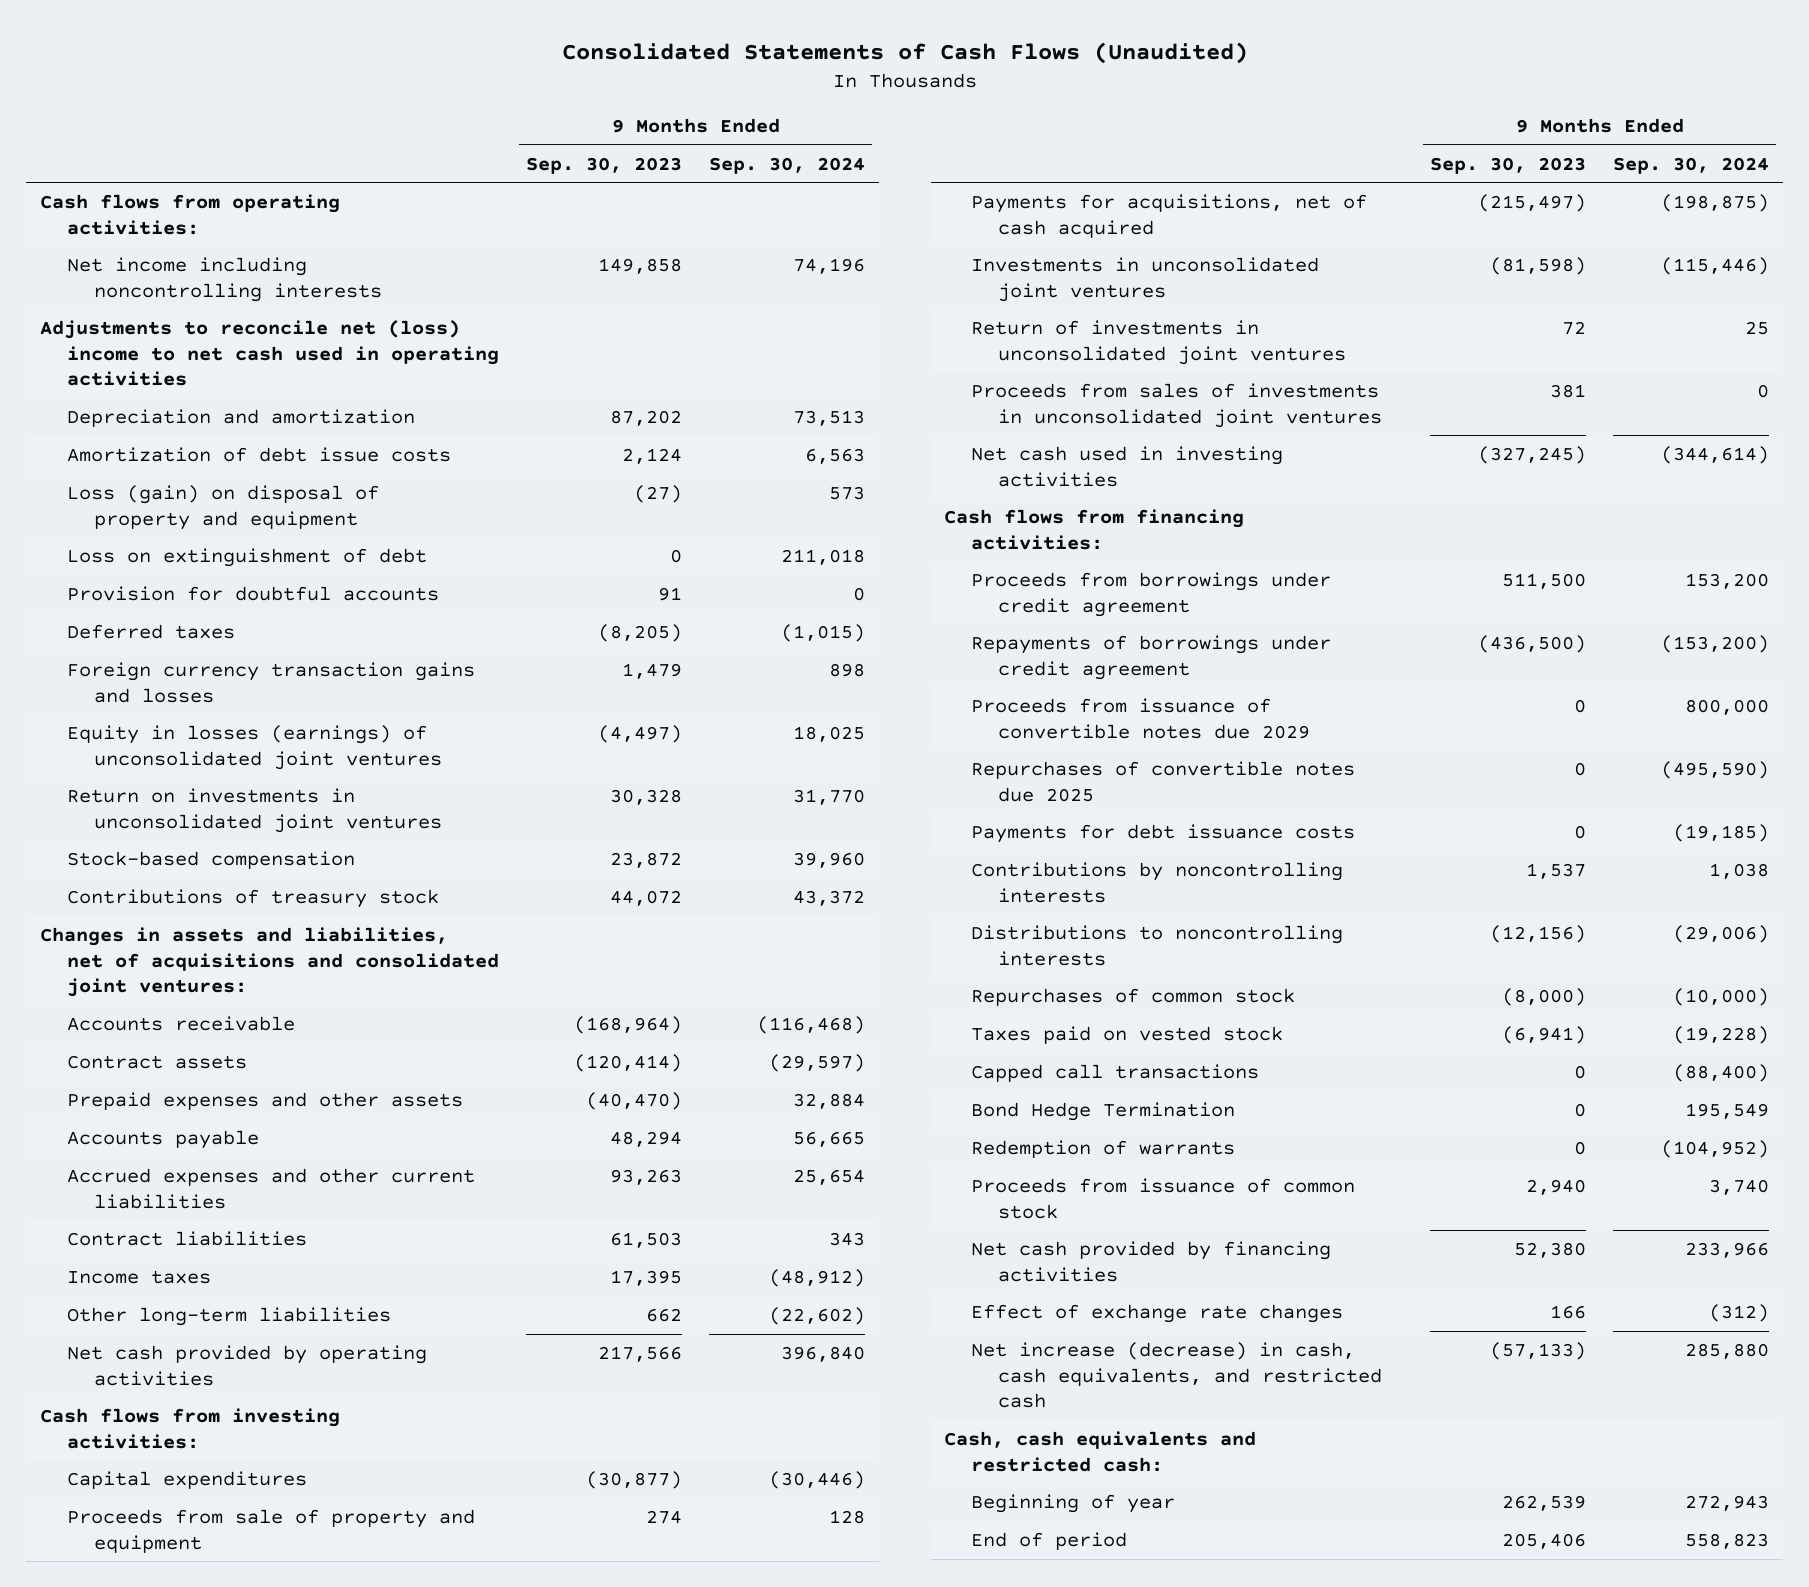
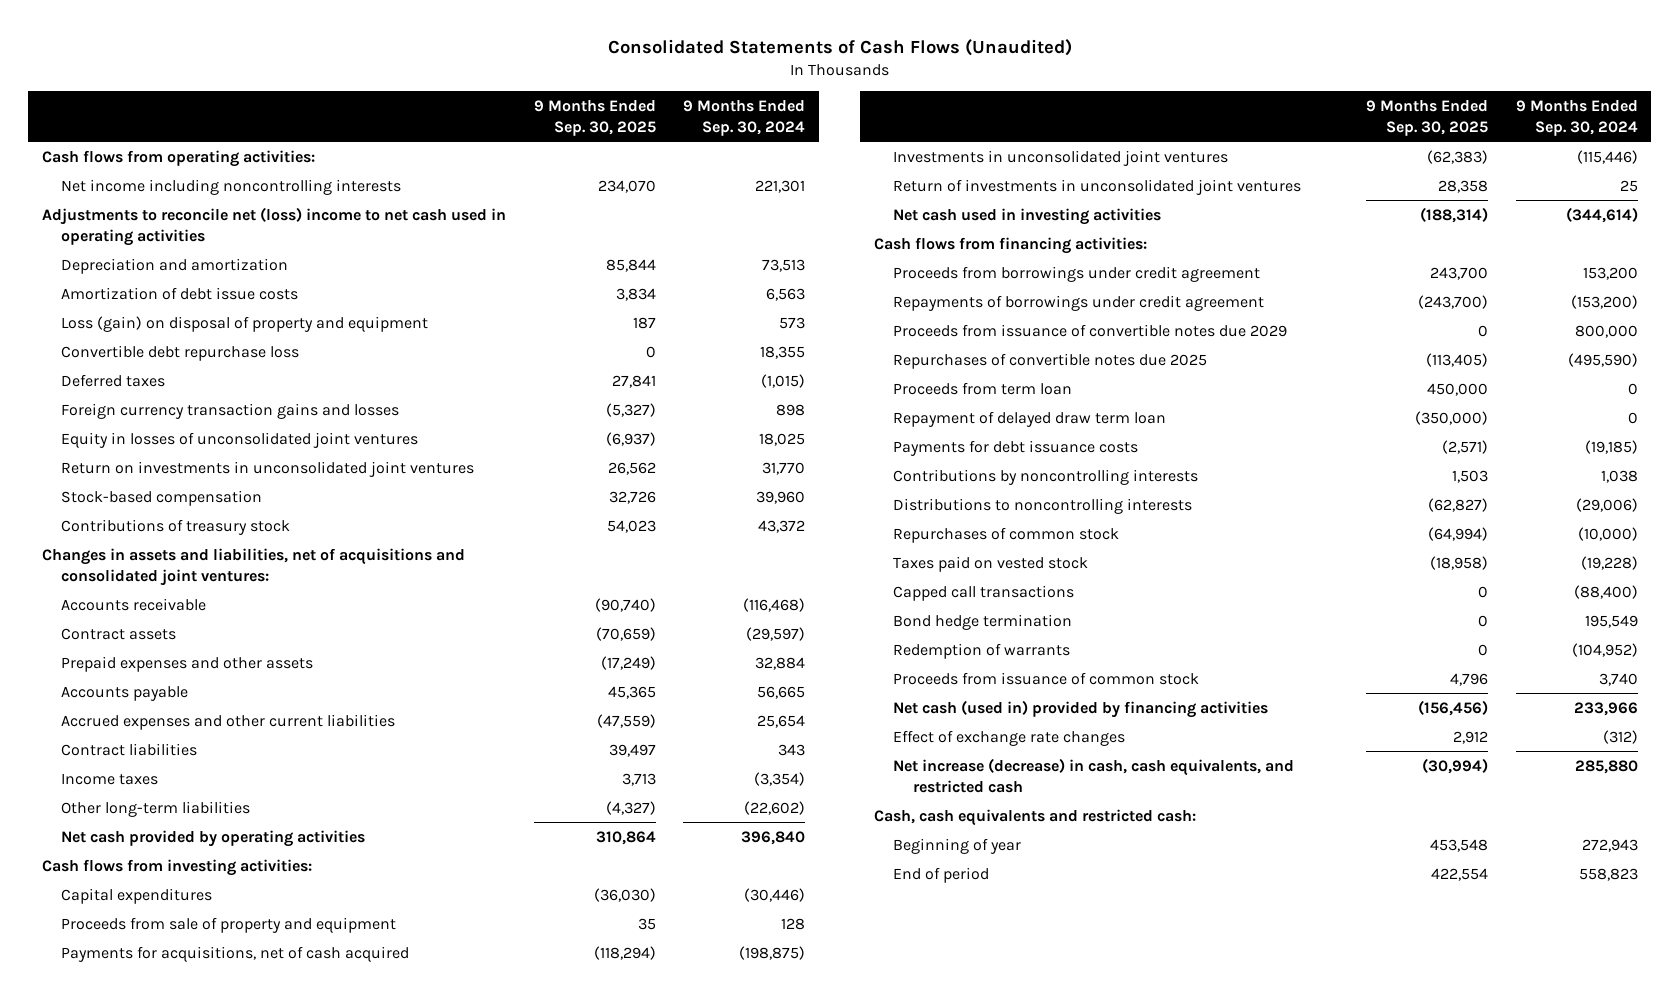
- | 9 Months Ended Sep. 30, 2023 | 9 Months Ended Sep. 30, 2024
+ | 9 Months Ended Sep. 30, 2025 | 9 Months Ended Sep. 30, 2024
- Net income including noncontrolling interests | 149,858 | 74,196
+ Net income including noncontrolling interests | 234,070 | 221,301
- Loss on extinguishment of debt | 0 | 211,018
- Provision for doubtful accounts | 91 | 0
+ Convertible debt repurchase loss | 0 | 18,355
- Equity in losses (earnings) of unconsolidated joint ventures | (4,497) | 18,025
+ Equity in losses of unconsolidated joint ventures | (6,937) | 18,025
- Income taxes | 17,395 | (48,912)
+ Income taxes | 3,713 | (3,354)
- Proceeds from sales of investments in unconsolidated joint ventures | 381 | 0
+ Proceeds from term loan | 450,000 | 0
+ Repayment of delayed draw term loan | (350,000) | 0
- Bond Hedge Termination | 0 | 195,549
+ Bond hedge termination | 0 | 195,549
- Net cash provided by financing activities | 52,380 | 233,966
+ Net cash (used in) provided by financing activities | (156,456) | 233,966

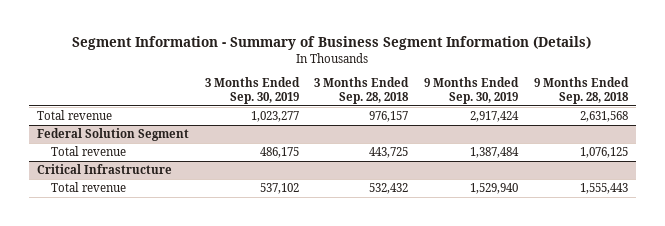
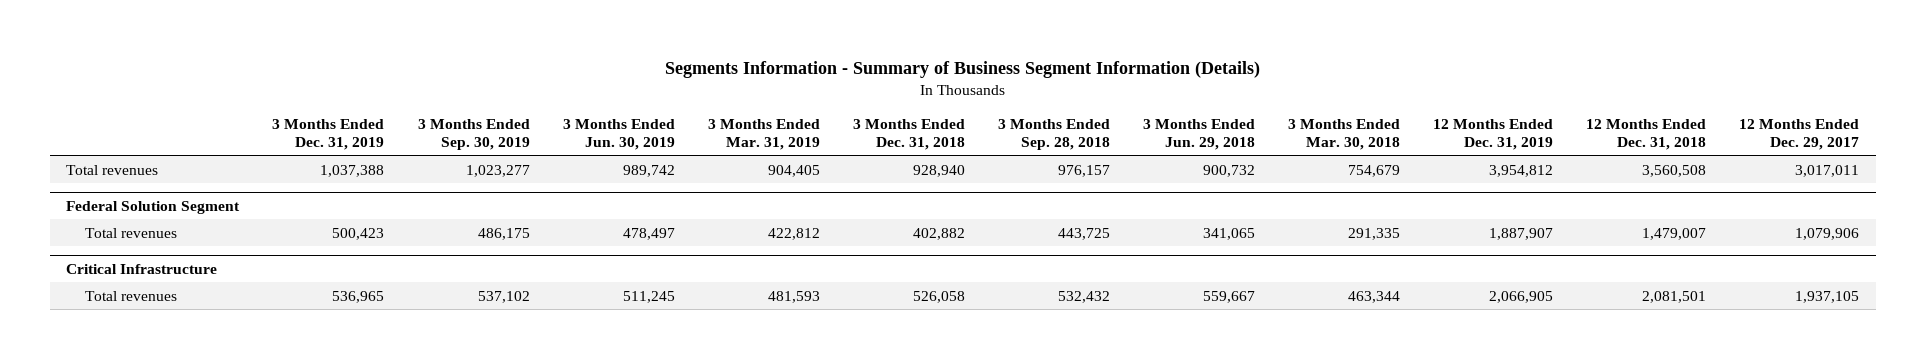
- Segment Information - Summary of Business Segment Information (Details)
+ Segments Information - Summary of Business Segment Information (Details)
- | 3 Months Ended Sep. 30, 2019 | 3 Months Ended Sep. 28, 2018 | 9 Months Ended Sep. 30, 2019 | 9 Months Ended Sep. 28, 2018
+ | 3 Months Ended Dec. 31, 2019 | 3 Months Ended Sep. 30, 2019 | 3 Months Ended Jun. 30, 2019 | 3 Months Ended Mar. 31, 2019 | 3 Months Ended Dec. 31, 2018 | 3 Months Ended Sep. 28, 2018 | 3 Months Ended Jun. 29, 2018 | 3 Months Ended Mar. 30, 2018 | 12 Months Ended Dec. 31, 2019 | 12 Months Ended Dec. 31, 2018 | 12 Months Ended Dec. 29, 2017
- Total revenue | 1,023,277 | 976,157 | 2,917,424 | 2,631,568
+ Total revenues | 1,037,388 | 1,023,277 | 989,742 | 904,405 | 928,940 | 976,157 | 900,732 | 754,679 | 3,954,812 | 3,560,508 | 3,017,011
@ Federal Solution Segment
- Total revenue | 486,175 | 443,725 | 1,387,484 | 1,076,125
+ Total revenues | 500,423 | 486,175 | 478,497 | 422,812 | 402,882 | 443,725 | 341,065 | 291,335 | 1,887,907 | 1,479,007 | 1,079,906
@ Critical Infrastructure
- Total revenue | 537,102 | 532,432 | 1,529,940 | 1,555,443
+ Total revenues | 536,965 | 537,102 | 511,245 | 481,593 | 526,058 | 532,432 | 559,667 | 463,344 | 2,066,905 | 2,081,501 | 1,937,105

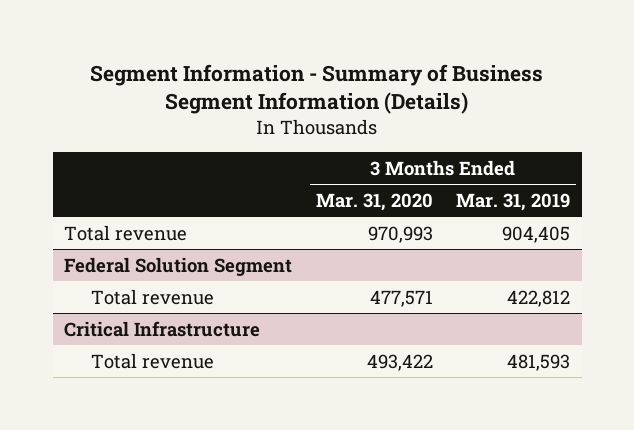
- Segments Information - Summary of Business Segment Information (Details)
+ Segment Information - Summary of Business Segment Information (Details)
- | 3 Months Ended Dec. 31, 2019 | 3 Months Ended Sep. 30, 2019 | 3 Months Ended Jun. 30, 2019 | 3 Months Ended Mar. 31, 2019 | 3 Months Ended Dec. 31, 2018 | 3 Months Ended Sep. 28, 2018 | 3 Months Ended Jun. 29, 2018 | 3 Months Ended Mar. 30, 2018 | 12 Months Ended Dec. 31, 2019 | 12 Months Ended Dec. 31, 2018 | 12 Months Ended Dec. 29, 2017
+ | 3 Months Ended Mar. 31, 2020 | 3 Months Ended Mar. 31, 2019
- Total revenues | 1,037,388 | 1,023,277 | 989,742 | 904,405 | 928,940 | 976,157 | 900,732 | 754,679 | 3,954,812 | 3,560,508 | 3,017,011
+ Total revenue | 970,993 | 904,405
@ Federal Solution Segment
- Total revenues | 500,423 | 486,175 | 478,497 | 422,812 | 402,882 | 443,725 | 341,065 | 291,335 | 1,887,907 | 1,479,007 | 1,079,906
+ Total revenue | 477,571 | 422,812
@ Critical Infrastructure
- Total revenues | 536,965 | 537,102 | 511,245 | 481,593 | 526,058 | 532,432 | 559,667 | 463,344 | 2,066,905 | 2,081,501 | 1,937,105
+ Total revenue | 493,422 | 481,593

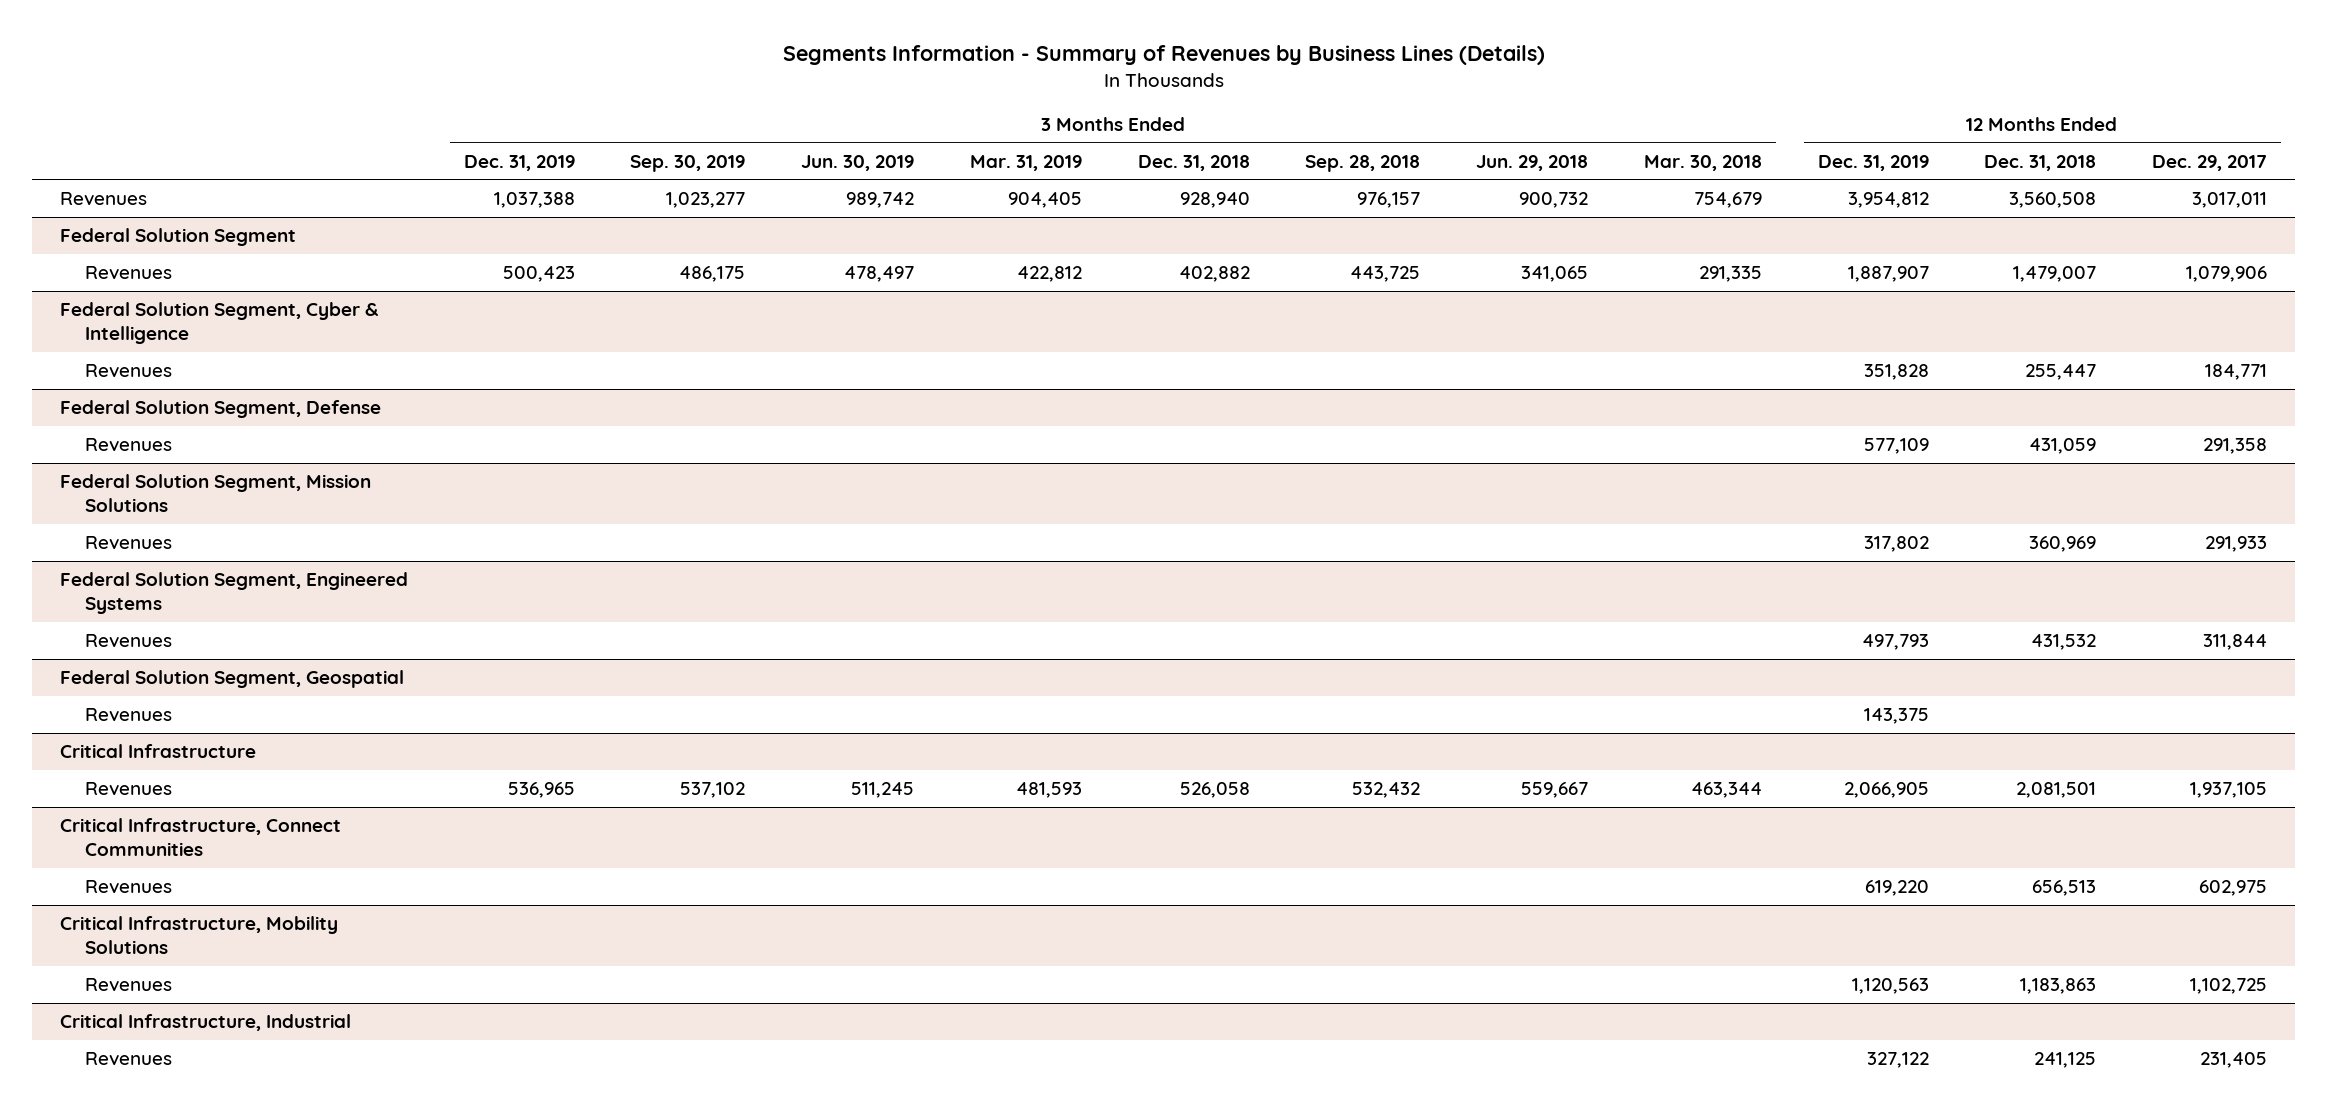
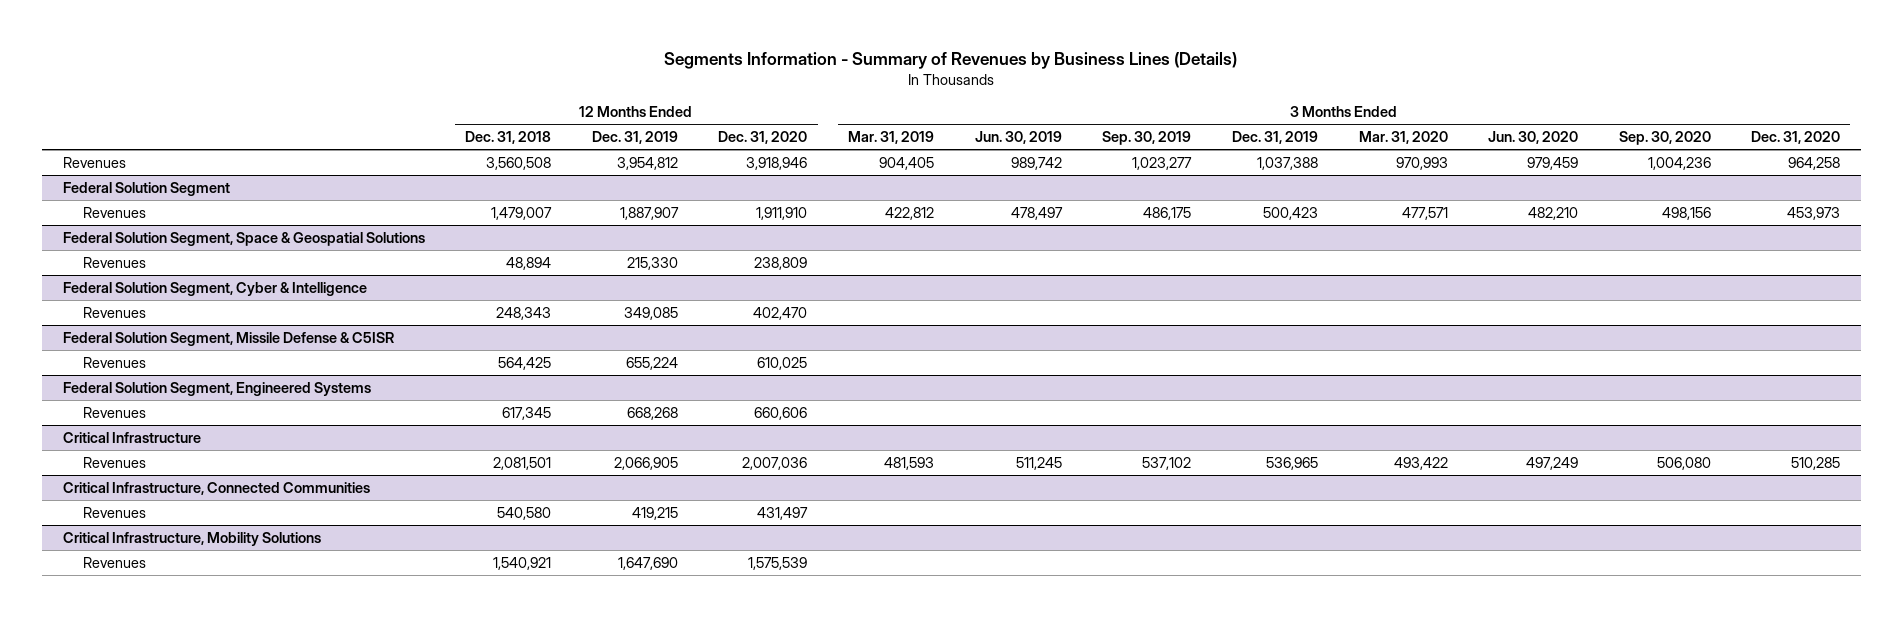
- | 3 Months Ended Dec. 31, 2019 | 3 Months Ended Sep. 30, 2019 | 3 Months Ended Jun. 30, 2019 | 3 Months Ended Mar. 31, 2019 | 3 Months Ended Dec. 31, 2018 | 3 Months Ended Sep. 28, 2018 | 3 Months Ended Jun. 29, 2018 | 3 Months Ended Mar. 30, 2018 | 12 Months Ended Dec. 31, 2019 | 12 Months Ended Dec. 31, 2018 | 12 Months Ended Dec. 29, 2017
+ | 12 Months Ended Dec. 31, 2018 | 12 Months Ended Dec. 31, 2019 | 12 Months Ended Dec. 31, 2020 | 3 Months Ended Mar. 31, 2019 | 3 Months Ended Jun. 30, 2019 | 3 Months Ended Sep. 30, 2019 | 3 Months Ended Dec. 31, 2019 | 3 Months Ended Mar. 31, 2020 | 3 Months Ended Jun. 30, 2020 | 3 Months Ended Sep. 30, 2020 | 3 Months Ended Dec. 31, 2020
+ Federal Solution Segment, Space & Geospatial Solutions
+ Revenues | 48,894 | 215,330 | 238,809 | | | | | | | |
@ Federal Solution Segment, Cyber & Intelligence
- Revenues | | | | | | | | | 351,828 | 255,447 | 184,771
- Federal Solution Segment, Defense
- Revenues | | | | | | | | | 577,109 | 431,059 | 291,358
- Federal Solution Segment, Mission Solutions
- Revenues | | | | | | | | | 317,802 | 360,969 | 291,933
@ Federal Solution Segment, Cyber & Intelligence
+ Revenues | 248,343 | 349,085 | 402,470 | | | | | | | |
+ Federal Solution Segment, Missile Defense & C5ISR
+ Revenues | 564,425 | 655,224 | 610,025 | | | | | | | |
@ Federal Solution Segment, Engineered Systems
- Revenues | | | | | | | | | 497,793 | 431,532 | 311,844
- Federal Solution Segment, Geospatial
- Revenues | | | | | | | | | 143,375 | |
@ Federal Solution Segment, Engineered Systems
+ Revenues | 617,345 | 668,268 | 660,606 | | | | | | | |
- Critical Infrastructure, Connect Communities
- Revenues | | | | | | | | | 619,220 | 656,513 | 602,975
+ Critical Infrastructure, Connected Communities
+ Revenues | 540,580 | 419,215 | 431,497 | | | | | | | |
@ Critical Infrastructure, Mobility Solutions
- Revenues | | | | | | | | | 1,120,563 | 1,183,863 | 1,102,725
- Critical Infrastructure, Industrial
- Revenues | | | | | | | | | 327,122 | 241,125 | 231,405
@ Critical Infrastructure, Mobility Solutions
+ Revenues | 1,540,921 | 1,647,690 | 1,575,539 | | | | | | | |

